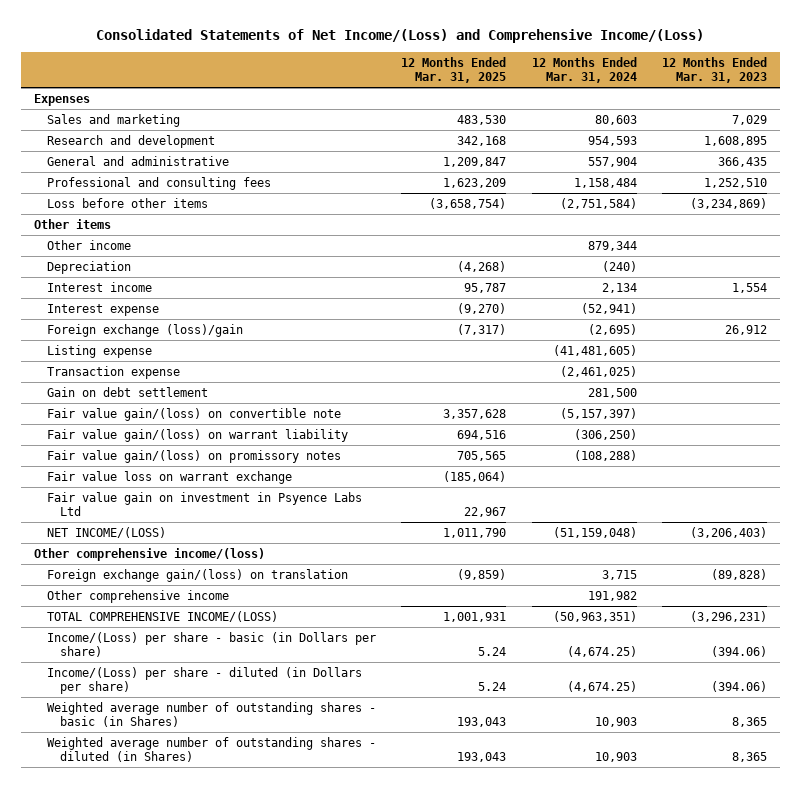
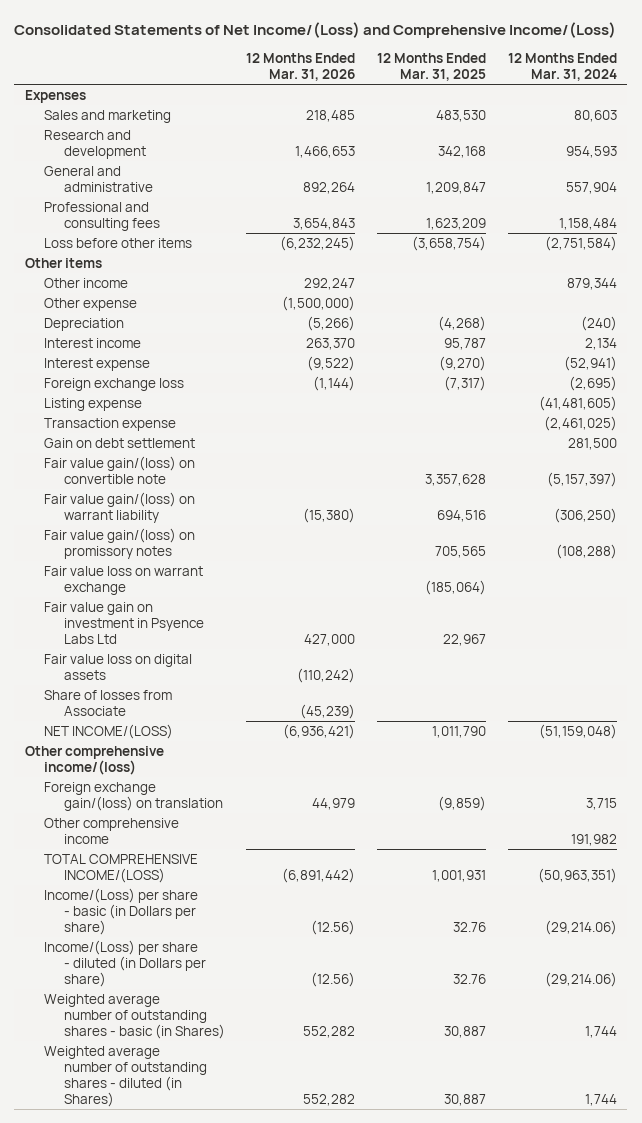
- | 12 Months Ended Mar. 31, 2025 | 12 Months Ended Mar. 31, 2024 | 12 Months Ended Mar. 31, 2023
+ | 12 Months Ended Mar. 31, 2026 | 12 Months Ended Mar. 31, 2025 | 12 Months Ended Mar. 31, 2024
+ Other expense | (1,500,000) | |
- Foreign exchange (loss)/gain | (7,317) | (2,695) | 26,912
+ Foreign exchange loss | (1,144) | (7,317) | (2,695)
+ Fair value loss on digital assets | (110,242) | |
+ Share of losses from Associate | (45,239) | |
- Income/(Loss) per share - basic (in Dollars per share) | 5.24 | (4,674.25) | (394.06)
- Income/(Loss) per share - diluted (in Dollars per share) | 5.24 | (4,674.25) | (394.06)
- Weighted average number of outstanding shares - basic (in Shares) | 193,043 | 10,903 | 8,365
- Weighted average number of outstanding shares - diluted (in Shares) | 193,043 | 10,903 | 8,365
+ Income/(Loss) per share - basic (in Dollars per share) | (12.56) | 32.76 | (29,214.06)
+ Income/(Loss) per share - diluted (in Dollars per share) | (12.56) | 32.76 | (29,214.06)
+ Weighted average number of outstanding shares - basic (in Shares) | 552,282 | 30,887 | 1,744
+ Weighted average number of outstanding shares - diluted (in Shares) | 552,282 | 30,887 | 1,744

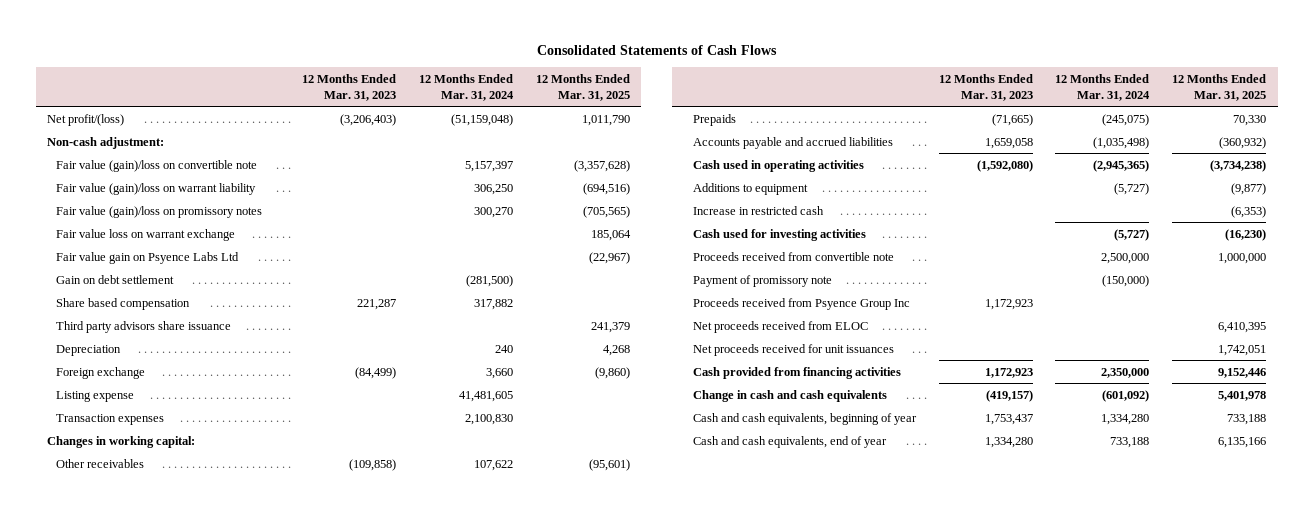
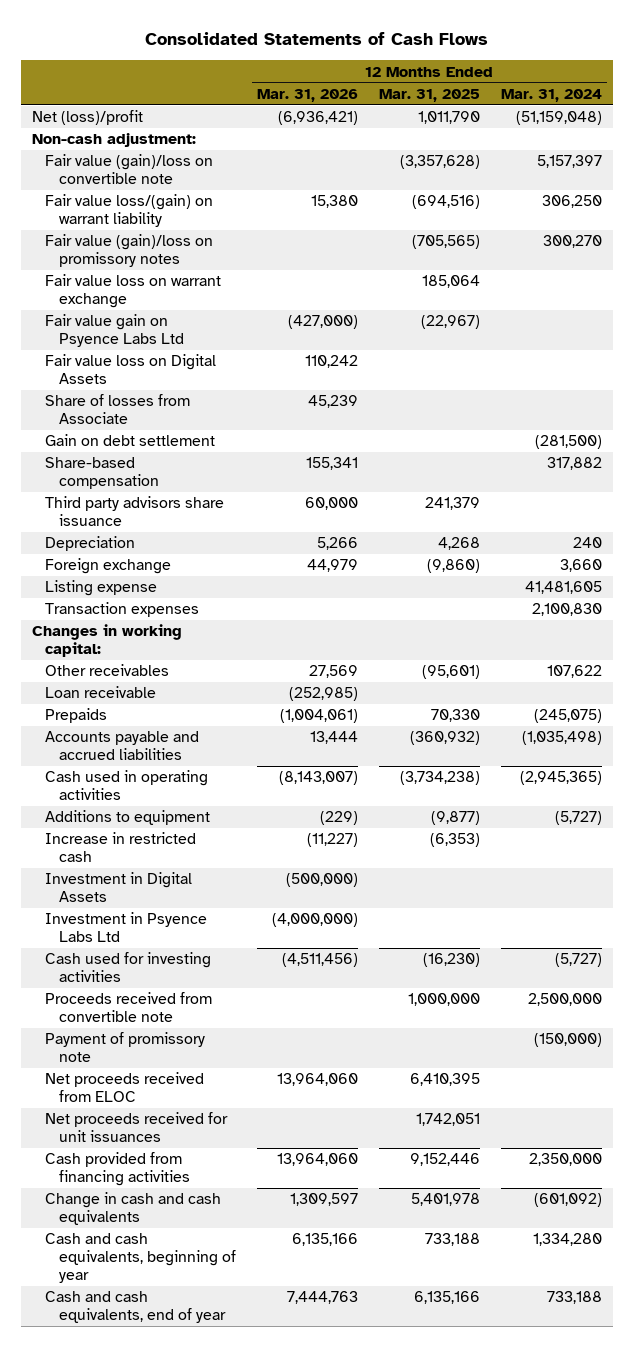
- | 12 Months Ended Mar. 31, 2023 | 12 Months Ended Mar. 31, 2024 | 12 Months Ended Mar. 31, 2025
+ | 12 Months Ended Mar. 31, 2026 | 12 Months Ended Mar. 31, 2025 | 12 Months Ended Mar. 31, 2024
- Net profit/(loss) | (3,206,403) | (51,159,048) | 1,011,790
+ Net (loss)/profit | (6,936,421) | 1,011,790 | (51,159,048)
- Fair value (gain)/loss on warrant liability | | 306,250 | (694,516)
+ Fair value loss/(gain) on warrant liability | 15,380 | (694,516) | 306,250
+ Fair value loss on Digital Assets | 110,242 | |
+ Share of losses from Associate | 45,239 | |
- Share based compensation | 221,287 | 317,882 |
+ Share-based compensation | 155,341 | | 317,882
+ Loan receivable | (252,985) | |
+ Investment in Digital Assets | (500,000) | |
+ Investment in Psyence Labs Ltd | (4,000,000) | |
- Proceeds received from Psyence Group Inc | 1,172,923 | |

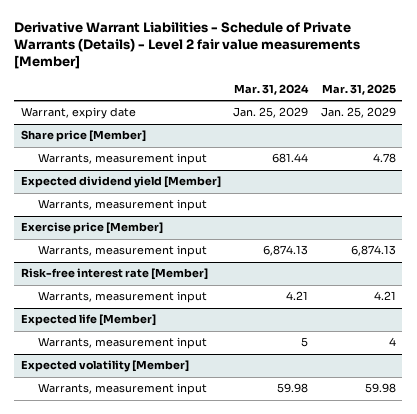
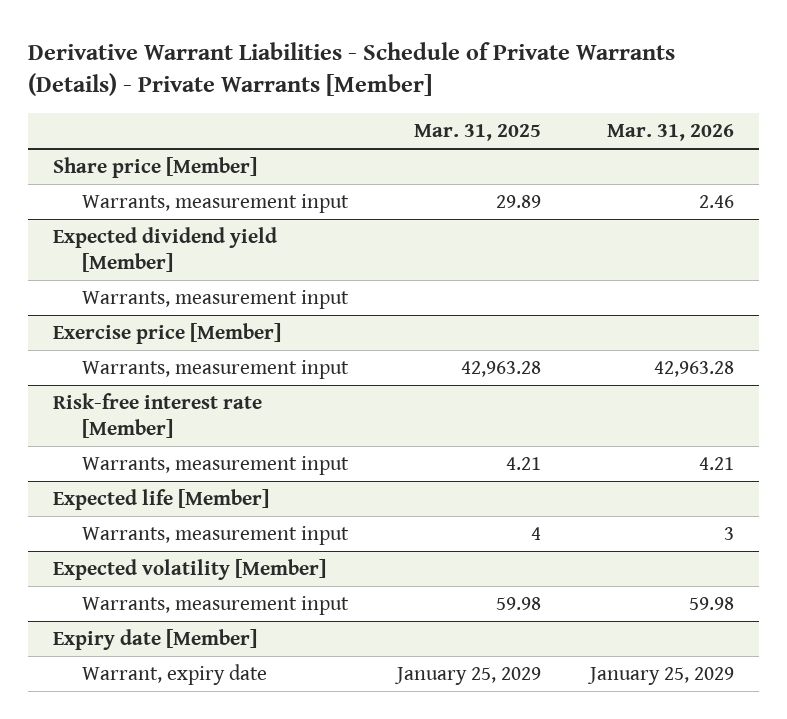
- Derivative Warrant Liabilities - Schedule of Private Warrants (Details) - Level 2 fair value measurements [Member]
+ Derivative Warrant Liabilities - Schedule of Private Warrants (Details) - Private Warrants [Member]
- | Mar. 31, 2024 | Mar. 31, 2025
+ | Mar. 31, 2025 | Mar. 31, 2026
- Warrant, expiry date | Jan. 25, 2029 | Jan. 25, 2029
@ Share price [Member]
- Warrants, measurement input | 681.44 | 4.78
+ Warrants, measurement input | 29.89 | 2.46
@ Exercise price [Member]
- Warrants, measurement input | 6,874.13 | 6,874.13
+ Warrants, measurement input | 42,963.28 | 42,963.28
+ Expiry date [Member]
+ Warrant, expiry date | January 25, 2029 | January 25, 2029

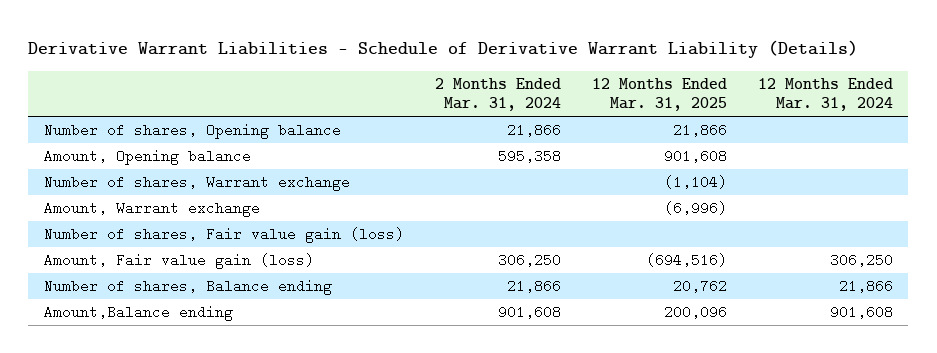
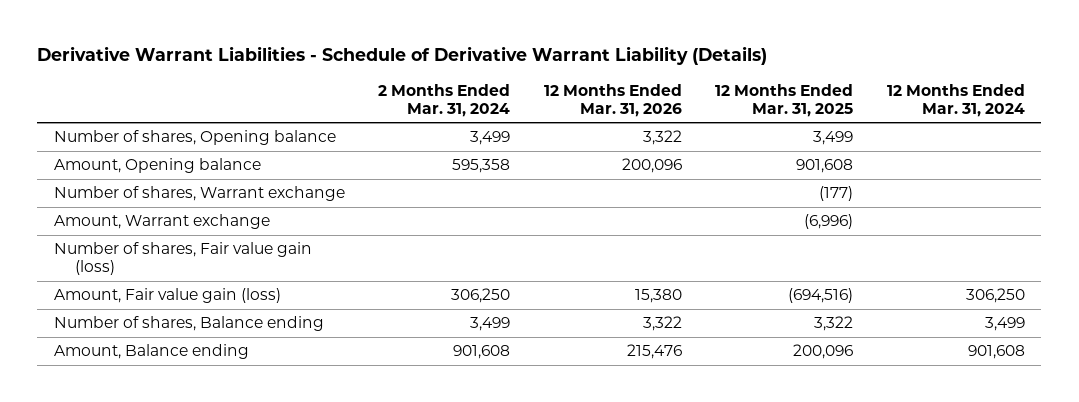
- | 2 Months Ended Mar. 31, 2024 | 12 Months Ended Mar. 31, 2025 | 12 Months Ended Mar. 31, 2024
+ | 2 Months Ended Mar. 31, 2024 | 12 Months Ended Mar. 31, 2026 | 12 Months Ended Mar. 31, 2025 | 12 Months Ended Mar. 31, 2024
- Number of shares, Opening balance | 21,866 | 21,866 |
+ Number of shares, Opening balance | 3,499 | 3,322 | 3,499 |
- Number of shares, Warrant exchange | | (1,104) |
+ Number of shares, Warrant exchange | | | (177) |
- Number of shares, Balance ending | 21,866 | 20,762 | 21,866
- Amount,Balance ending | 901,608 | 200,096 | 901,608
+ Number of shares, Balance ending | 3,499 | 3,322 | 3,322 | 3,499
+ Amount, Balance ending | 901,608 | 215,476 | 200,096 | 901,608

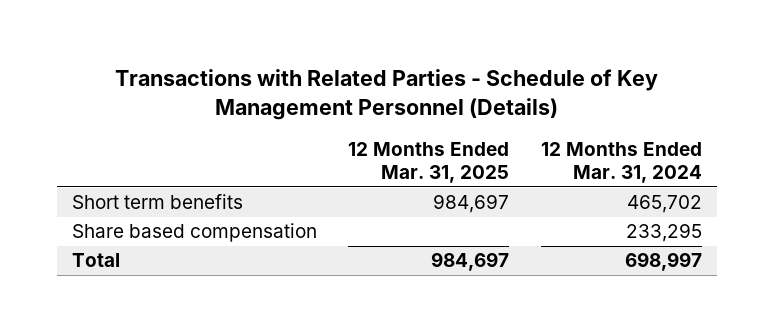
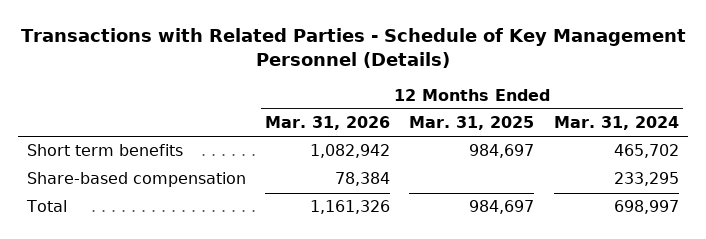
- | 12 Months Ended Mar. 31, 2025 | 12 Months Ended Mar. 31, 2024
+ | 12 Months Ended Mar. 31, 2026 | 12 Months Ended Mar. 31, 2025 | 12 Months Ended Mar. 31, 2024
- Share based compensation | | 233,295
+ Share-based compensation | 78,384 | | 233,295

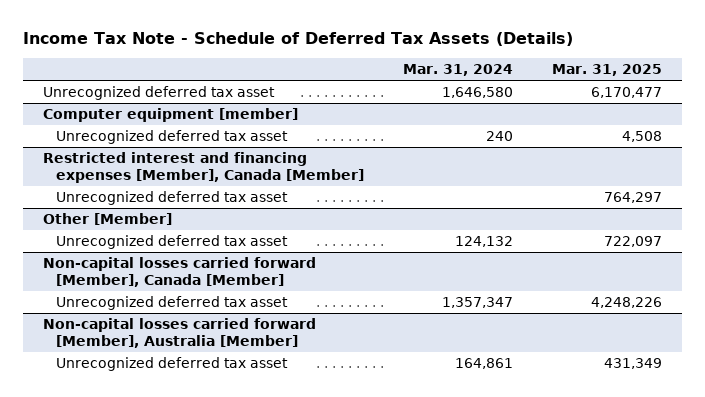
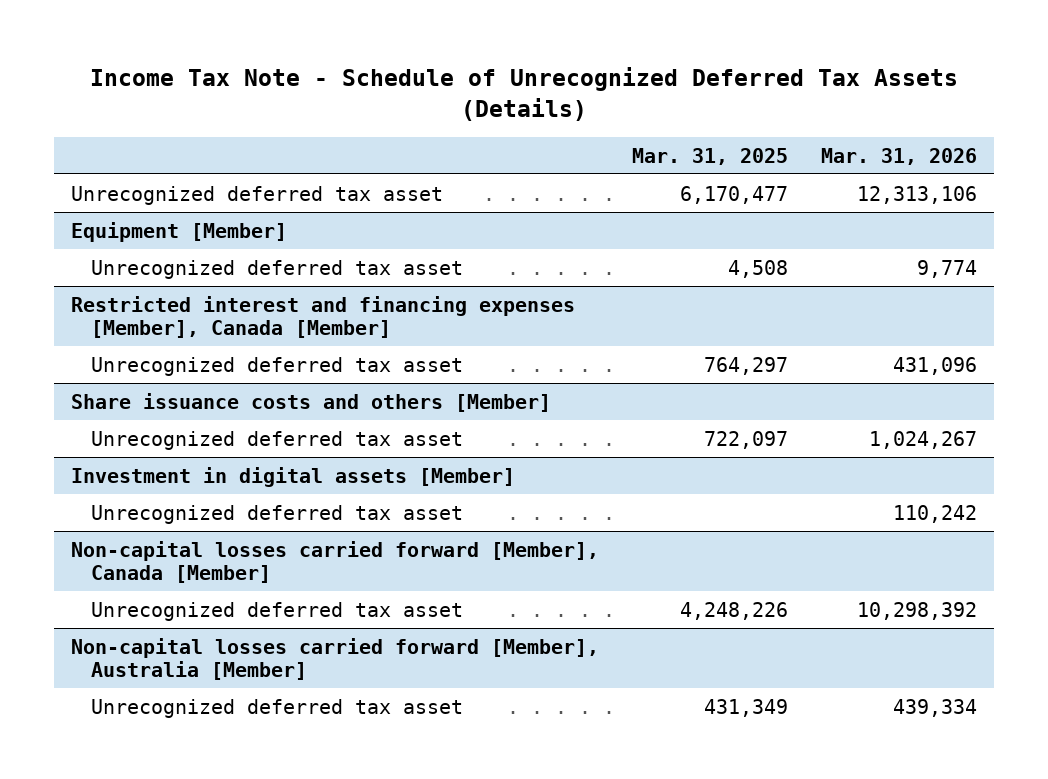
- Income Tax Note - Schedule of Deferred Tax Assets (Details)
+ Income Tax Note - Schedule of Unrecognized Deferred Tax Assets (Details)
- | Mar. 31, 2024 | Mar. 31, 2025
+ | Mar. 31, 2025 | Mar. 31, 2026
- Computer equipment [member]
+ Equipment [Member]
- Other [Member]
+ Share issuance costs and others [Member]
+ Investment in digital assets [Member]
+ Unrecognized deferred tax asset | | 110,242

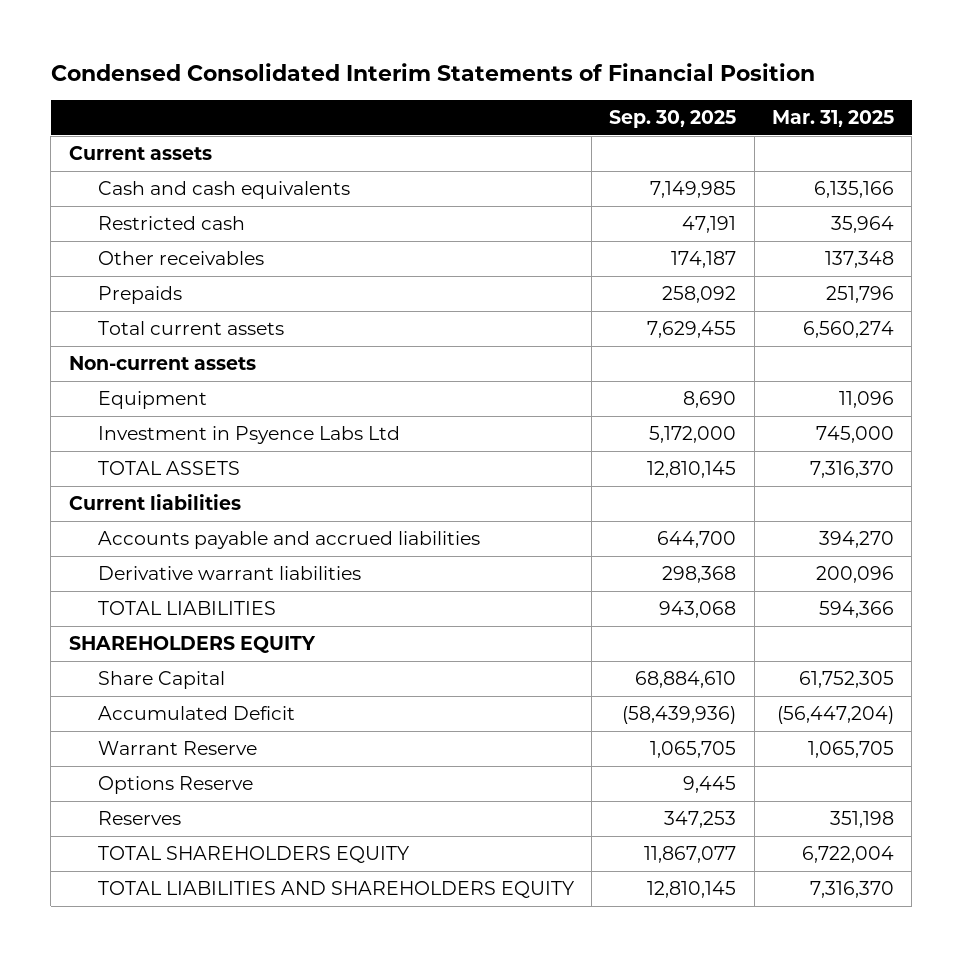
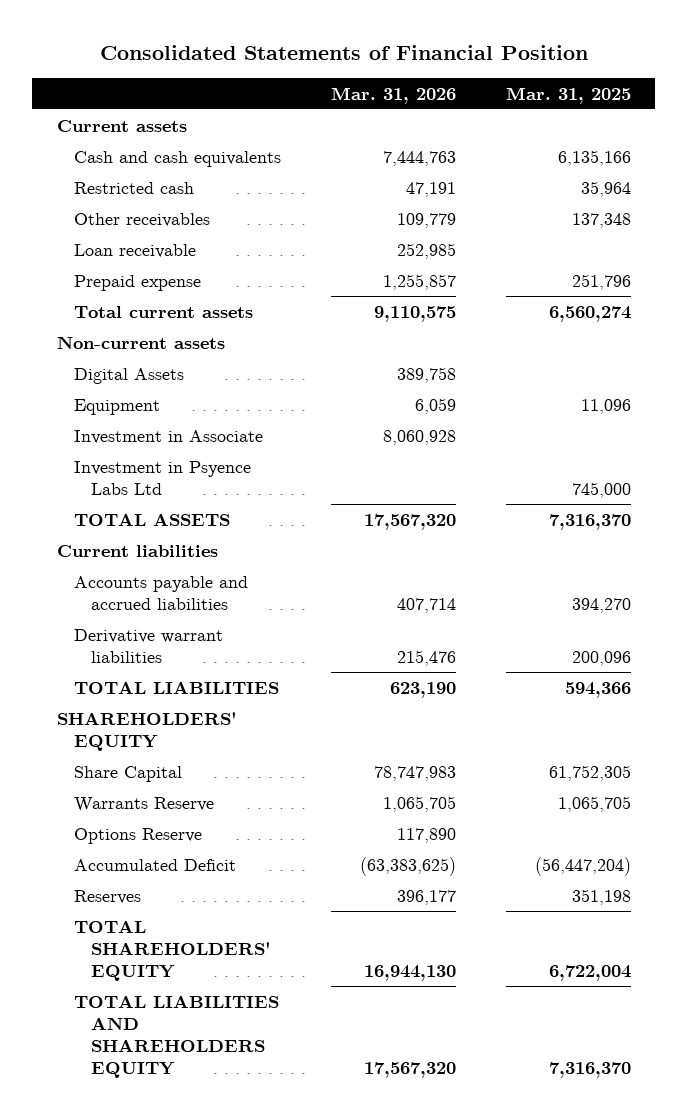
- Condensed Consolidated Interim Statements of Financial Position
+ Consolidated Statements of Financial Position
- | Sep. 30, 2025 | Mar. 31, 2025
+ | Mar. 31, 2026 | Mar. 31, 2025
- Prepaids | 258,092 | 251,796
+ Loan receivable | 252,985 |
+ Prepaid expense | 1,255,857 | 251,796
+ Digital Assets | 389,758 |
+ Investment in Associate | 8,060,928 |
- SHAREHOLDERS EQUITY
+ SHAREHOLDERS' EQUITY
- Warrant Reserve | 1,065,705 | 1,065,705
+ Warrants Reserve | 1,065,705 | 1,065,705
moved down: Accumulated Deficit | (63,383,625) | (56,447,204)
- TOTAL SHAREHOLDERS EQUITY | 11,867,077 | 6,722,004
+ TOTAL SHAREHOLDERS' EQUITY | 16,944,130 | 6,722,004

